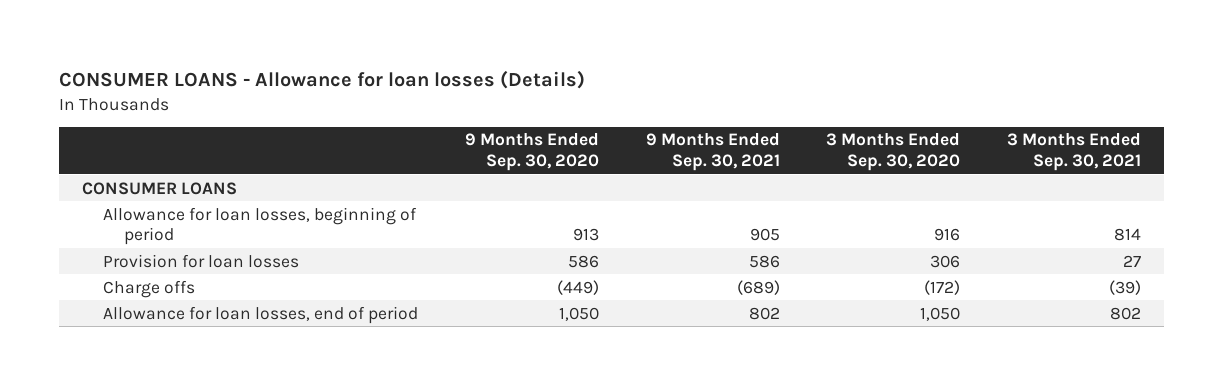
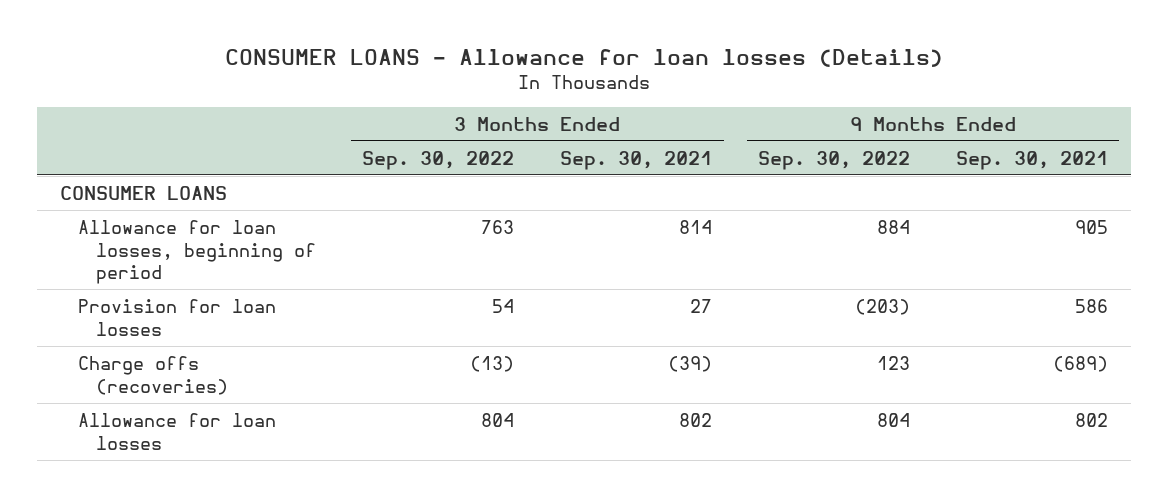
- | 9 Months Ended Sep. 30, 2020 | 9 Months Ended Sep. 30, 2021 | 3 Months Ended Sep. 30, 2020 | 3 Months Ended Sep. 30, 2021
+ | 3 Months Ended Sep. 30, 2022 | 3 Months Ended Sep. 30, 2021 | 9 Months Ended Sep. 30, 2022 | 9 Months Ended Sep. 30, 2021
- Charge offs | (449) | (689) | (172) | (39)
- Allowance for loan losses, end of period | 1,050 | 802 | 1,050 | 802
+ Charge offs (recoveries) | (13) | (39) | 123 | (689)
+ Allowance for loan losses | 804 | 802 | 804 | 802

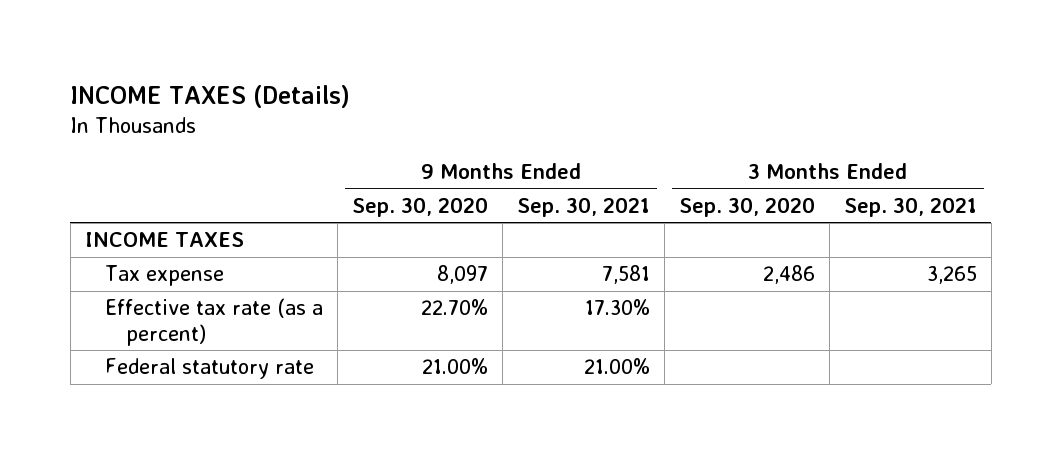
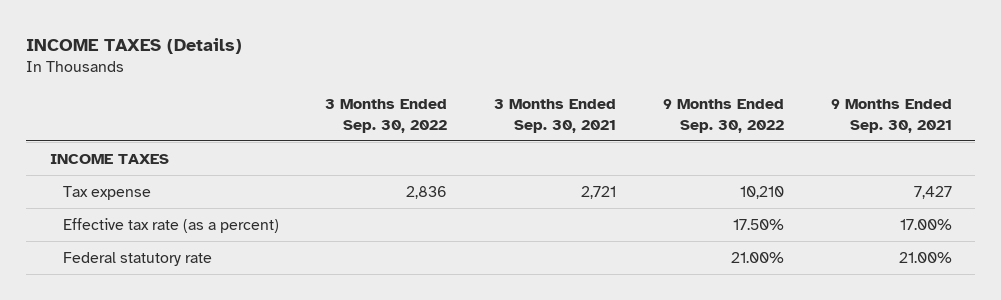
- | 9 Months Ended Sep. 30, 2020 | 9 Months Ended Sep. 30, 2021 | 3 Months Ended Sep. 30, 2020 | 3 Months Ended Sep. 30, 2021
+ | 3 Months Ended Sep. 30, 2022 | 3 Months Ended Sep. 30, 2021 | 9 Months Ended Sep. 30, 2022 | 9 Months Ended Sep. 30, 2021
- Tax expense | 8,097 | 7,581 | 2,486 | 3,265
- Effective tax rate (as a percent) | 22.70% | 17.30% | |
+ Tax expense | 2,836 | 2,721 | 10,210 | 7,427
+ Effective tax rate (as a percent) | | | 17.50% | 17.00%

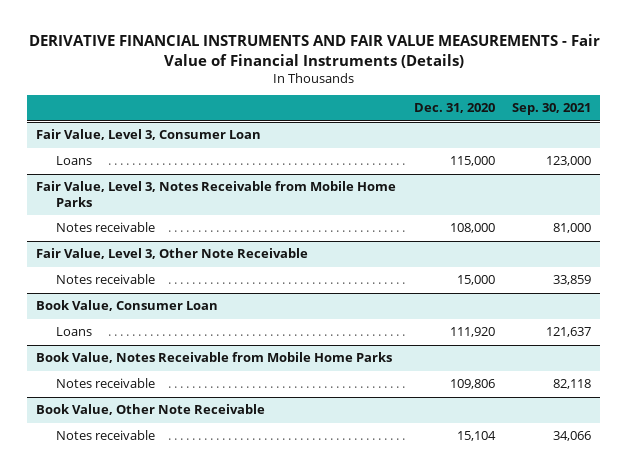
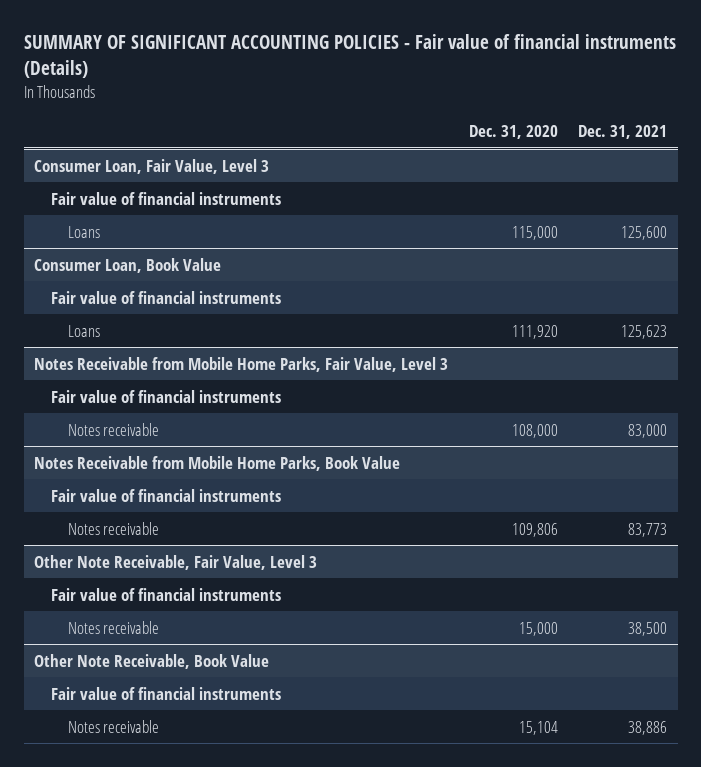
- DERIVATIVE FINANCIAL INSTRUMENTS AND FAIR VALUE MEASUREMENTS - Fair Value of Financial Instruments (Details)
+ SUMMARY OF SIGNIFICANT ACCOUNTING POLICIES - Fair value of financial instruments (Details)
- | Dec. 31, 2020 | Sep. 30, 2021
+ | Dec. 31, 2020 | Dec. 31, 2021
- Fair Value, Level 3, Consumer Loan
+ Consumer Loan, Fair Value, Level 3
+ Fair value of financial instruments
- Fair Value, Level 3, Notes Receivable from Mobile Home Parks
- Notes receivable | 108,000 | 81,000
- Fair Value, Level 3, Other Note Receivable
- Notes receivable | 15,000 | 33,859
- Book Value, Consumer Loan
+ Consumer Loan, Book Value
+ Fair value of financial instruments
- Book Value, Notes Receivable from Mobile Home Parks
+ Notes Receivable from Mobile Home Parks, Fair Value, Level 3
+ Fair value of financial instruments
+ Notes receivable | 108,000 | 83,000
+ Notes Receivable from Mobile Home Parks, Book Value
+ Fair value of financial instruments
- Book Value, Other Note Receivable
+ Other Note Receivable, Fair Value, Level 3
+ Fair value of financial instruments
+ Notes receivable | 15,000 | 38,500
+ Other Note Receivable, Book Value
+ Fair value of financial instruments

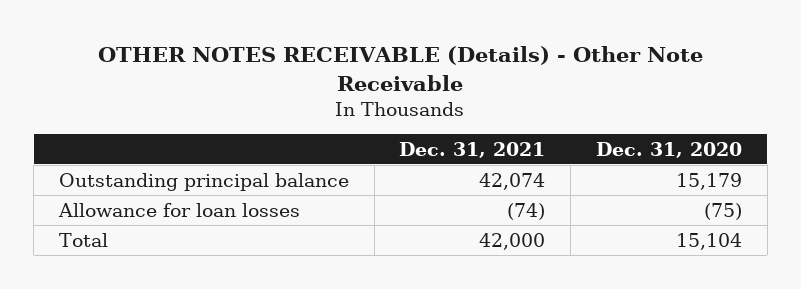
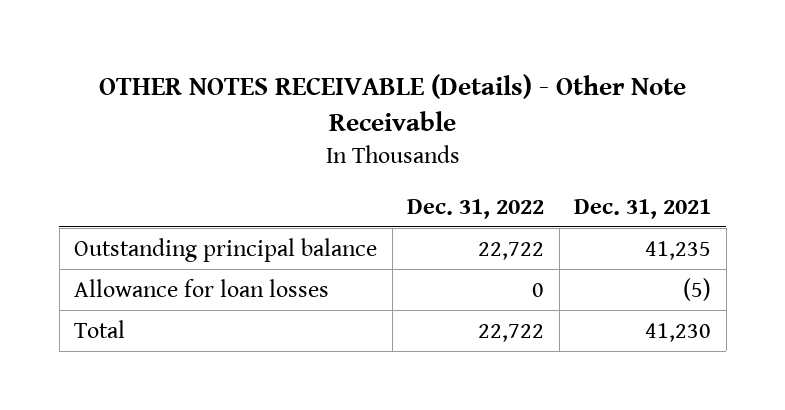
- | Dec. 31, 2021 | Dec. 31, 2020
+ | Dec. 31, 2022 | Dec. 31, 2021
- Outstanding principal balance | 42,074 | 15,179
- Allowance for loan losses | (74) | (75)
- Total | 42,000 | 15,104
+ Outstanding principal balance | 22,722 | 41,235
+ Allowance for loan losses | 0 | (5)
+ Total | 22,722 | 41,230

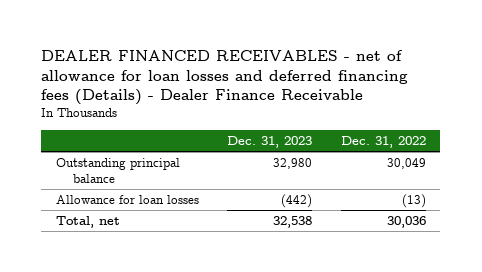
- OTHER NOTES RECEIVABLE (Details) - Other Note Receivable
+ DEALER FINANCED RECEIVABLES - net of allowance for loan losses and deferred financing fees (Details) - Dealer Finance Receivable
- | Dec. 31, 2022 | Dec. 31, 2021
+ | Dec. 31, 2023 | Dec. 31, 2022
- Outstanding principal balance | 22,722 | 41,235
- Allowance for loan losses | 0 | (5)
- Total | 22,722 | 41,230
+ Outstanding principal balance | 32,980 | 30,049
+ Allowance for loan losses | (442) | (13)
+ Total, net | 32,538 | 30,036

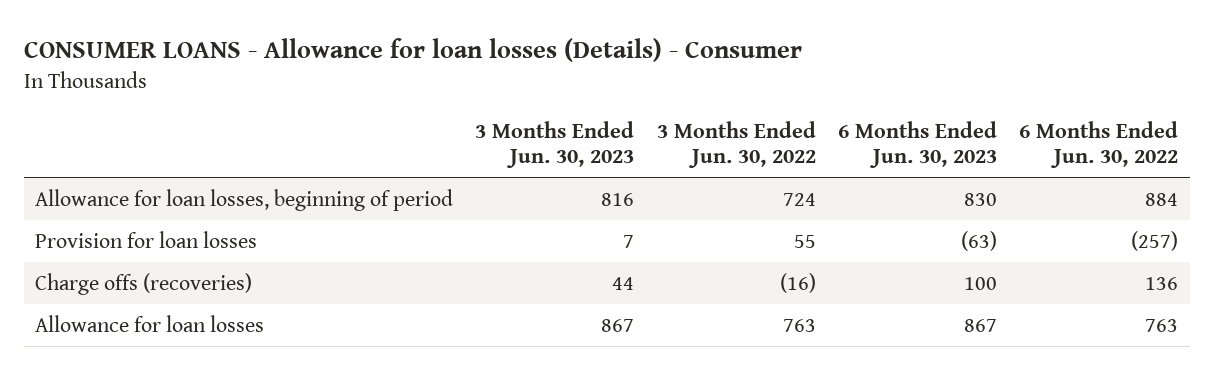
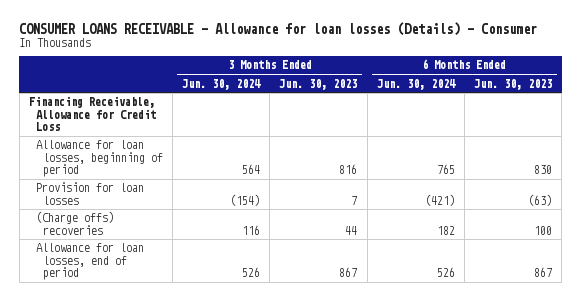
- CONSUMER LOANS - Allowance for loan losses (Details) - Consumer
+ CONSUMER LOANS RECEIVABLE - Allowance for loan losses (Details) - Consumer
- | 3 Months Ended Jun. 30, 2023 | 3 Months Ended Jun. 30, 2022 | 6 Months Ended Jun. 30, 2023 | 6 Months Ended Jun. 30, 2022
+ | 3 Months Ended Jun. 30, 2024 | 3 Months Ended Jun. 30, 2023 | 6 Months Ended Jun. 30, 2024 | 6 Months Ended Jun. 30, 2023
+ Financing Receivable, Allowance for Credit Loss
- Charge offs (recoveries) | 44 | (16) | 100 | 136
- Allowance for loan losses | 867 | 763 | 867 | 763
+ (Charge offs) recoveries | 116 | 44 | 182 | 100
+ Allowance for loan losses, end of period | 526 | 867 | 526 | 867

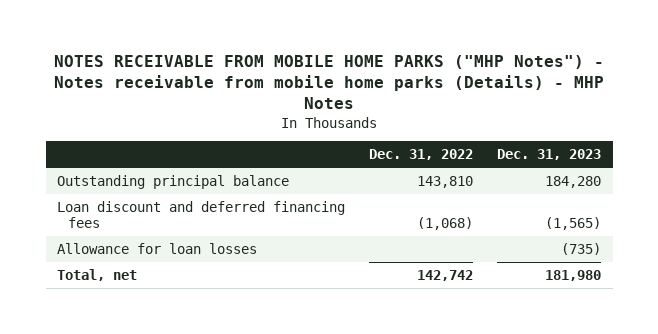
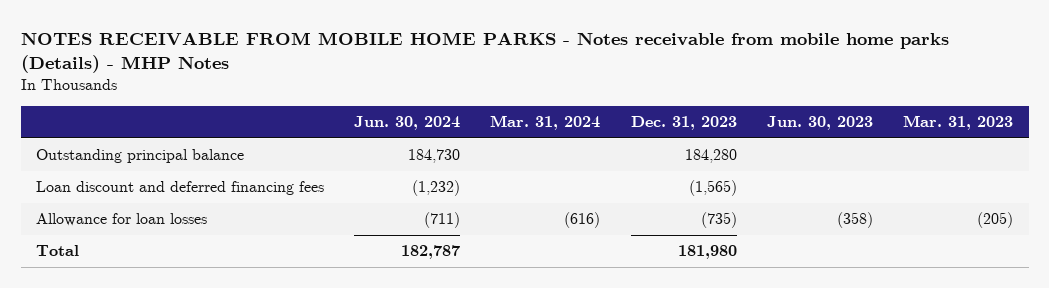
- NOTES RECEIVABLE FROM MOBILE HOME PARKS ("MHP Notes") - Notes receivable from mobile home parks (Details) - MHP Notes
+ NOTES RECEIVABLE FROM MOBILE HOME PARKS - Notes receivable from mobile home parks (Details) - MHP Notes
- | Dec. 31, 2022 | Dec. 31, 2023
+ | Jun. 30, 2024 | Mar. 31, 2024 | Dec. 31, 2023 | Jun. 30, 2023 | Mar. 31, 2023
- Total, net | 142,742 | 181,980
+ Total | 182,787 | | 181,980 | |

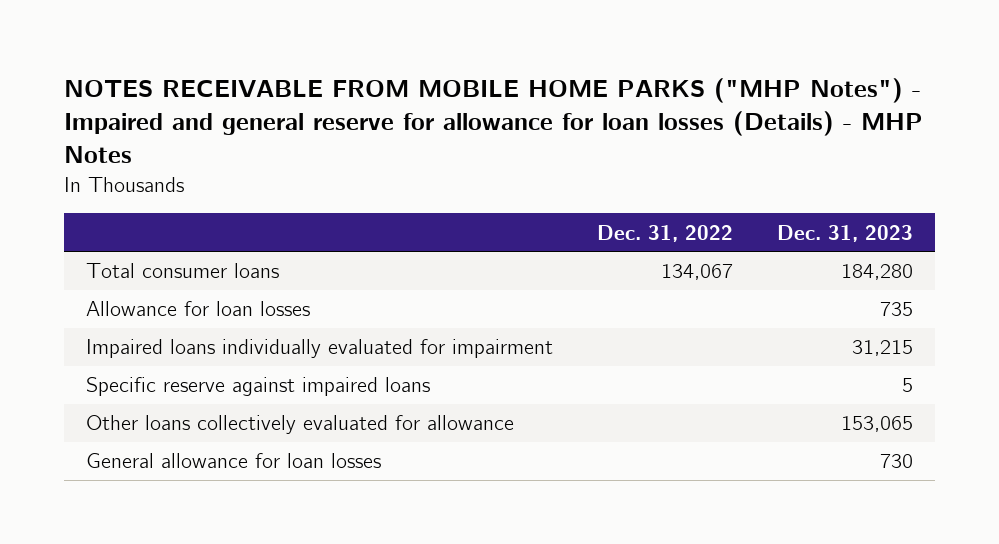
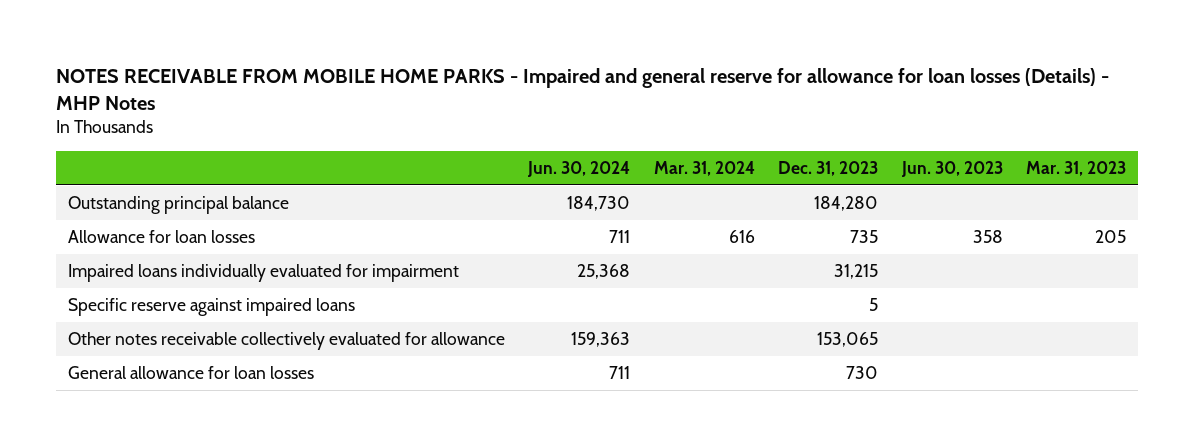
- NOTES RECEIVABLE FROM MOBILE HOME PARKS ("MHP Notes") - Impaired and general reserve for allowance for loan losses (Details) - MHP Notes
+ NOTES RECEIVABLE FROM MOBILE HOME PARKS - Impaired and general reserve for allowance for loan losses (Details) - MHP Notes
- | Dec. 31, 2022 | Dec. 31, 2023
+ | Jun. 30, 2024 | Mar. 31, 2024 | Dec. 31, 2023 | Jun. 30, 2023 | Mar. 31, 2023
- Total consumer loans | 134,067 | 184,280
+ Outstanding principal balance | 184,730 | | 184,280 | |
- Other loans collectively evaluated for allowance | | 153,065
+ Other notes receivable collectively evaluated for allowance | 159,363 | | 153,065 | |

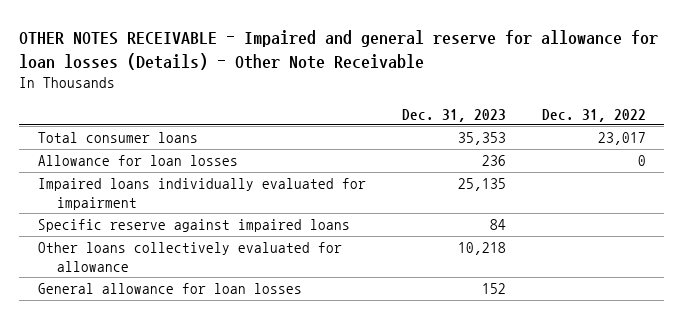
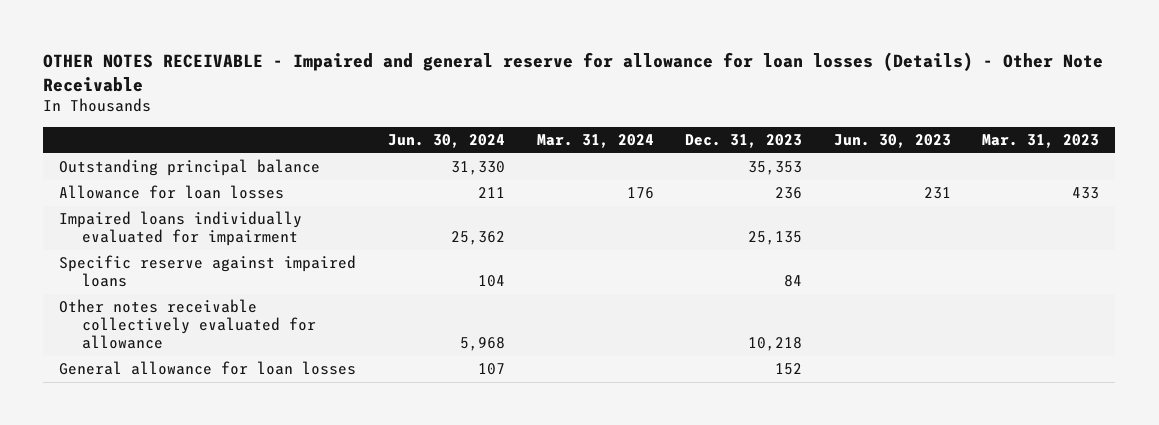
- | Dec. 31, 2023 | Dec. 31, 2022
+ | Jun. 30, 2024 | Mar. 31, 2024 | Dec. 31, 2023 | Jun. 30, 2023 | Mar. 31, 2023
- Total consumer loans | 35,353 | 23,017
+ Outstanding principal balance | 31,330 | | 35,353 | |
- Other loans collectively evaluated for allowance | 10,218 |
+ Other notes receivable collectively evaluated for allowance | 5,968 | | 10,218 | |

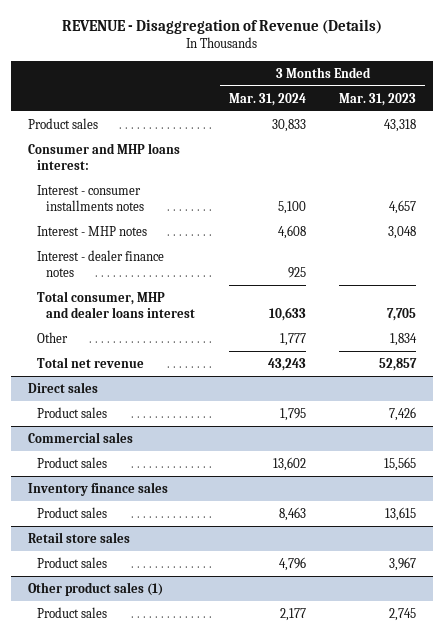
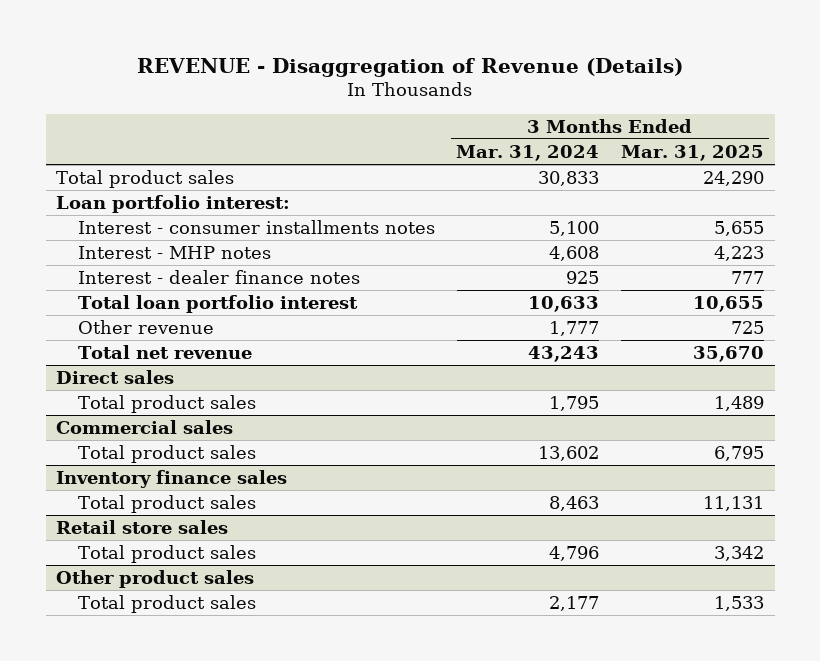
- | 3 Months Ended Mar. 31, 2024 | 3 Months Ended Mar. 31, 2023
+ | 3 Months Ended Mar. 31, 2024 | 3 Months Ended Mar. 31, 2025
- Product sales | 30,833 | 43,318
- Consumer and MHP loans interest:
+ Total product sales | 30,833 | 24,290
+ Loan portfolio interest:
- Total consumer, MHP and dealer loans interest | 10,633 | 7,705
- Other | 1,777 | 1,834
+ Total loan portfolio interest | 10,633 | 10,655
+ Other revenue | 1,777 | 725
@ Direct sales
- Product sales | 1,795 | 7,426
+ Total product sales | 1,795 | 1,489
@ Commercial sales
- Product sales | 13,602 | 15,565
+ Total product sales | 13,602 | 6,795
@ Inventory finance sales
- Product sales | 8,463 | 13,615
+ Total product sales | 8,463 | 11,131
@ Retail store sales
- Product sales | 4,796 | 3,967
- Other product sales (1)
- Product sales | 2,177 | 2,745
@ Retail store sales
+ Total product sales | 4,796 | 3,342
+ Other product sales
+ Total product sales | 2,177 | 1,533

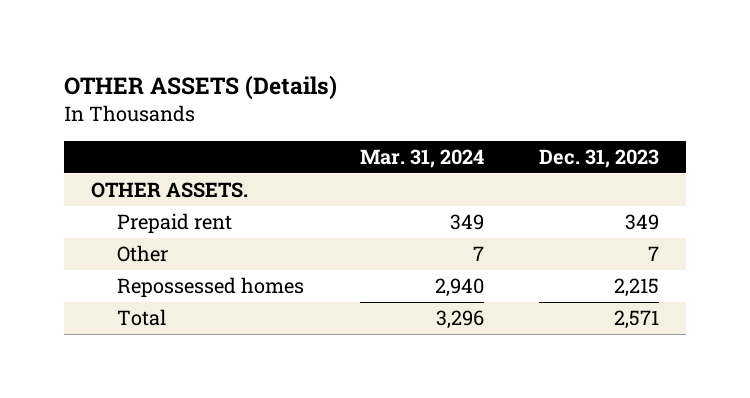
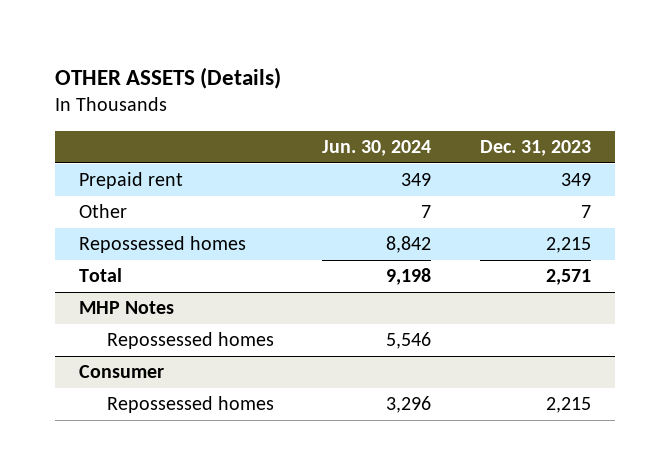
- | Mar. 31, 2024 | Dec. 31, 2023
+ | Jun. 30, 2024 | Dec. 31, 2023
- OTHER ASSETS.
+ MHP Notes
+ Repossessed homes | 5,546 |
+ Consumer
+ Repossessed homes | 3,296 | 2,215

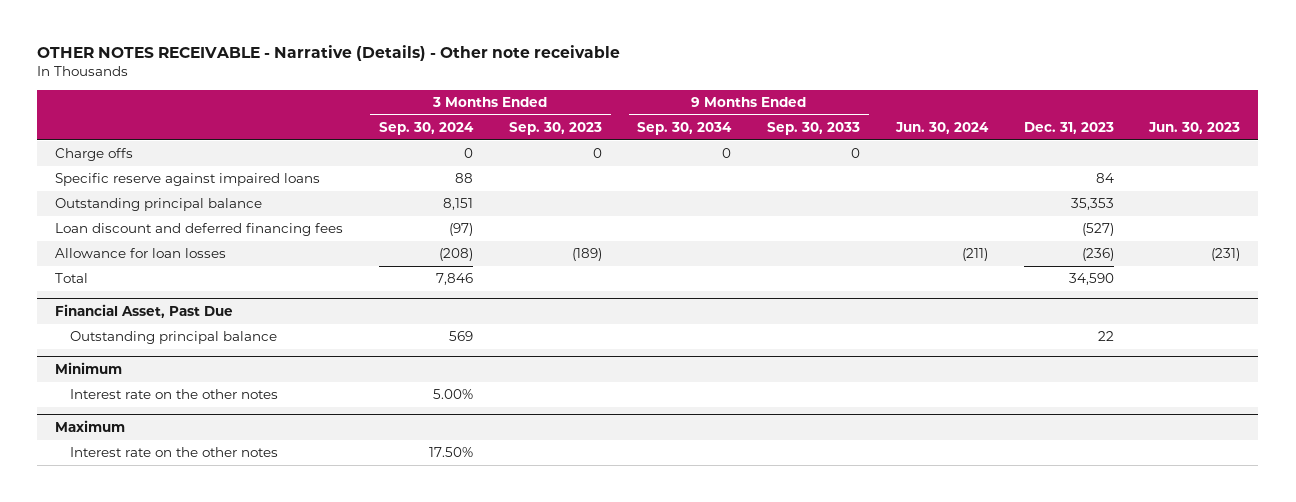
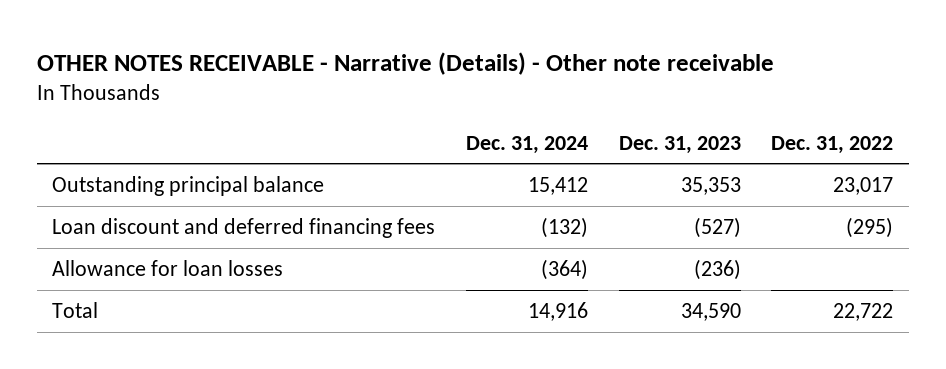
- | 3 Months Ended Sep. 30, 2024 | 3 Months Ended Sep. 30, 2023 | 9 Months Ended Sep. 30, 2034 | 9 Months Ended Sep. 30, 2033 | Jun. 30, 2024 | Dec. 31, 2023 | Jun. 30, 2023
+ | Dec. 31, 2024 | Dec. 31, 2023 | Dec. 31, 2022
- Charge offs | 0 | 0 | 0 | 0 | | |
- Specific reserve against impaired loans | 88 | | | | | 84 |
- Financial Asset, Past Due
- Outstanding principal balance | 569 | | | | | 22 |
- Minimum
- Interest rate on the other notes | 5.00% | | | | | |
- Maximum
- Interest rate on the other notes | 17.50% | | | | | |

